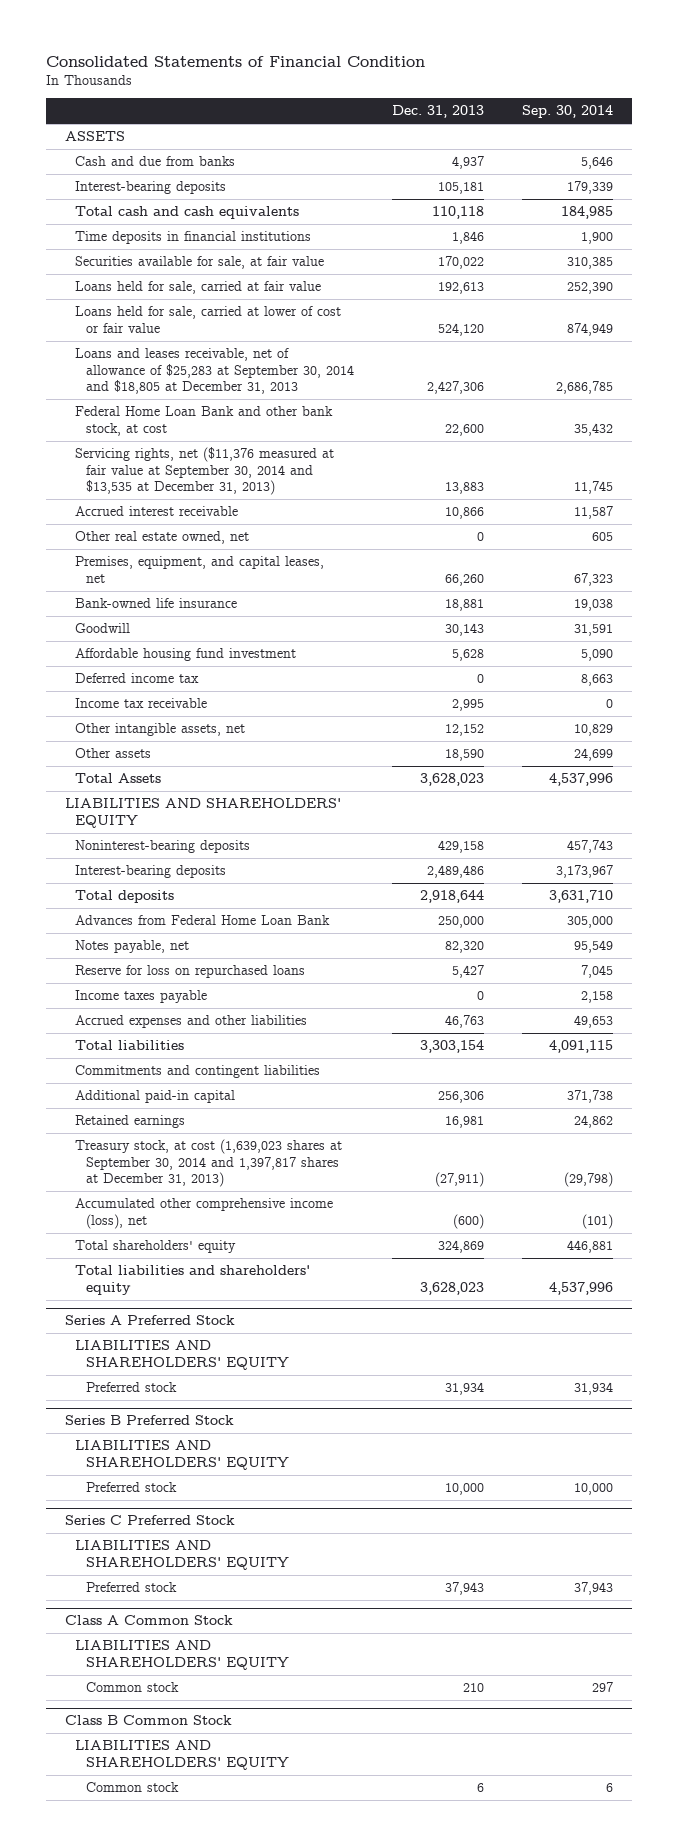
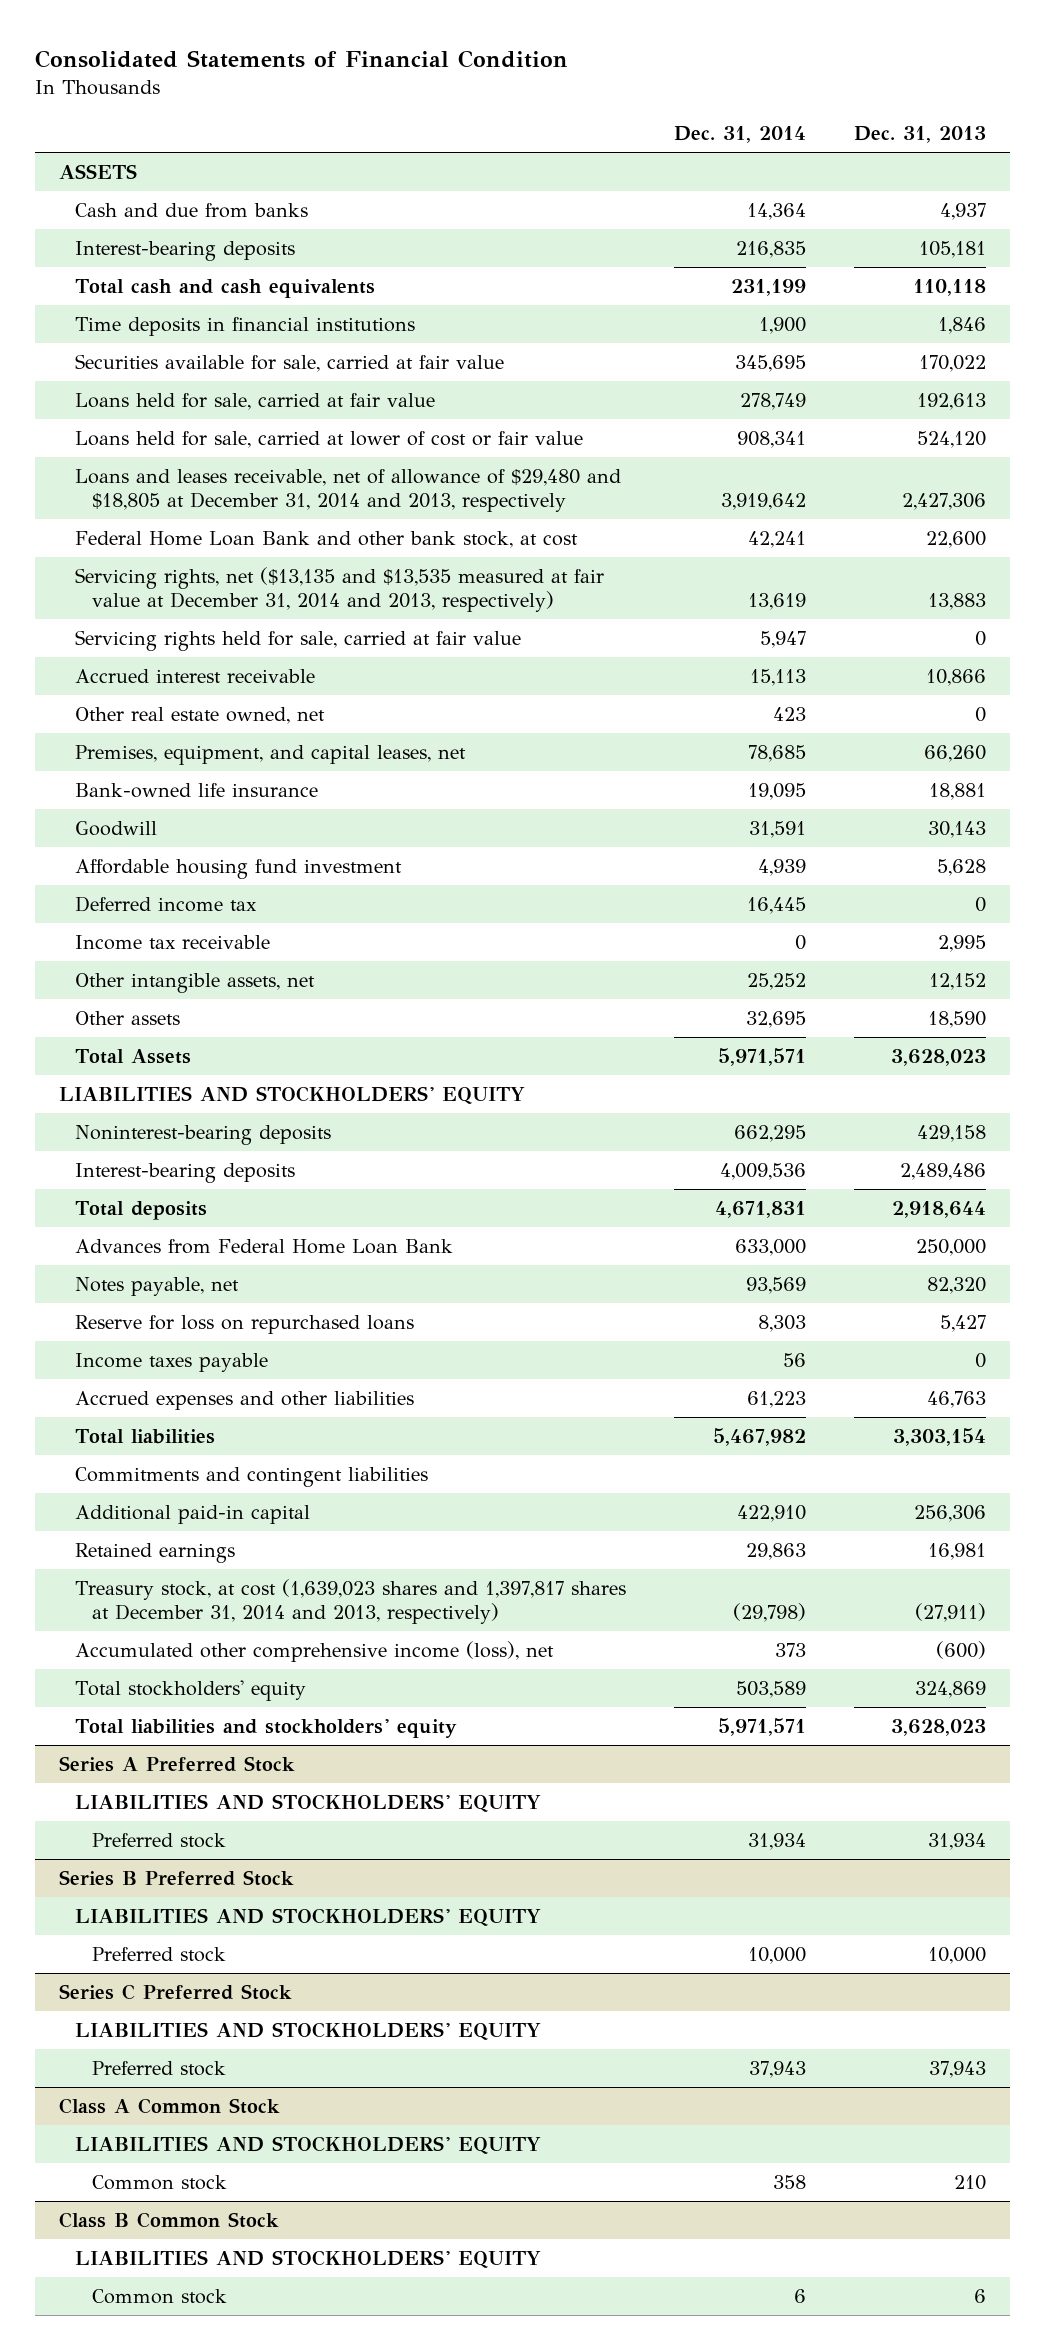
- | Dec. 31, 2013 | Sep. 30, 2014
+ | Dec. 31, 2014 | Dec. 31, 2013
- Securities available for sale, at fair value | 170,022 | 310,385
+ Securities available for sale, carried at fair value | 345,695 | 170,022
- Loans and leases receivable, net of allowance of $25,283 at September 30, 2014 and $18,805 at December 31, 2013 | 2,427,306 | 2,686,785
+ Loans and leases receivable, net of allowance of $29,480 and $18,805 at December 31, 2014 and 2013, respectively | 3,919,642 | 2,427,306
- Servicing rights, net ($11,376 measured at fair value at September 30, 2014 and $13,535 at December 31, 2013) | 13,883 | 11,745
+ Servicing rights, net ($13,135 and $13,535 measured at fair value at December 31, 2014 and 2013, respectively) | 13,619 | 13,883
+ Servicing rights held for sale, carried at fair value | 5,947 | 0
- LIABILITIES AND SHAREHOLDERS' EQUITY
+ LIABILITIES AND STOCKHOLDERS' EQUITY
- Treasury stock, at cost (1,639,023 shares at September 30, 2014 and 1,397,817 shares at December 31, 2013) | (27,911) | (29,798)
+ Treasury stock, at cost (1,639,023 shares and 1,397,817 shares at December 31, 2014 and 2013, respectively) | (29,798) | (27,911)
- Total shareholders' equity | 324,869 | 446,881
- Total liabilities and shareholders' equity | 3,628,023 | 4,537,996
+ Total stockholders' equity | 503,589 | 324,869
+ Total liabilities and stockholders' equity | 5,971,571 | 3,628,023
@ Series A Preferred Stock
- LIABILITIES AND SHAREHOLDERS' EQUITY
+ LIABILITIES AND STOCKHOLDERS' EQUITY
@ Series B Preferred Stock
- LIABILITIES AND SHAREHOLDERS' EQUITY
+ LIABILITIES AND STOCKHOLDERS' EQUITY
@ Series C Preferred Stock
- LIABILITIES AND SHAREHOLDERS' EQUITY
+ LIABILITIES AND STOCKHOLDERS' EQUITY
@ Class A Common Stock
- LIABILITIES AND SHAREHOLDERS' EQUITY
+ LIABILITIES AND STOCKHOLDERS' EQUITY
@ Class B Common Stock
- LIABILITIES AND SHAREHOLDERS' EQUITY
+ LIABILITIES AND STOCKHOLDERS' EQUITY

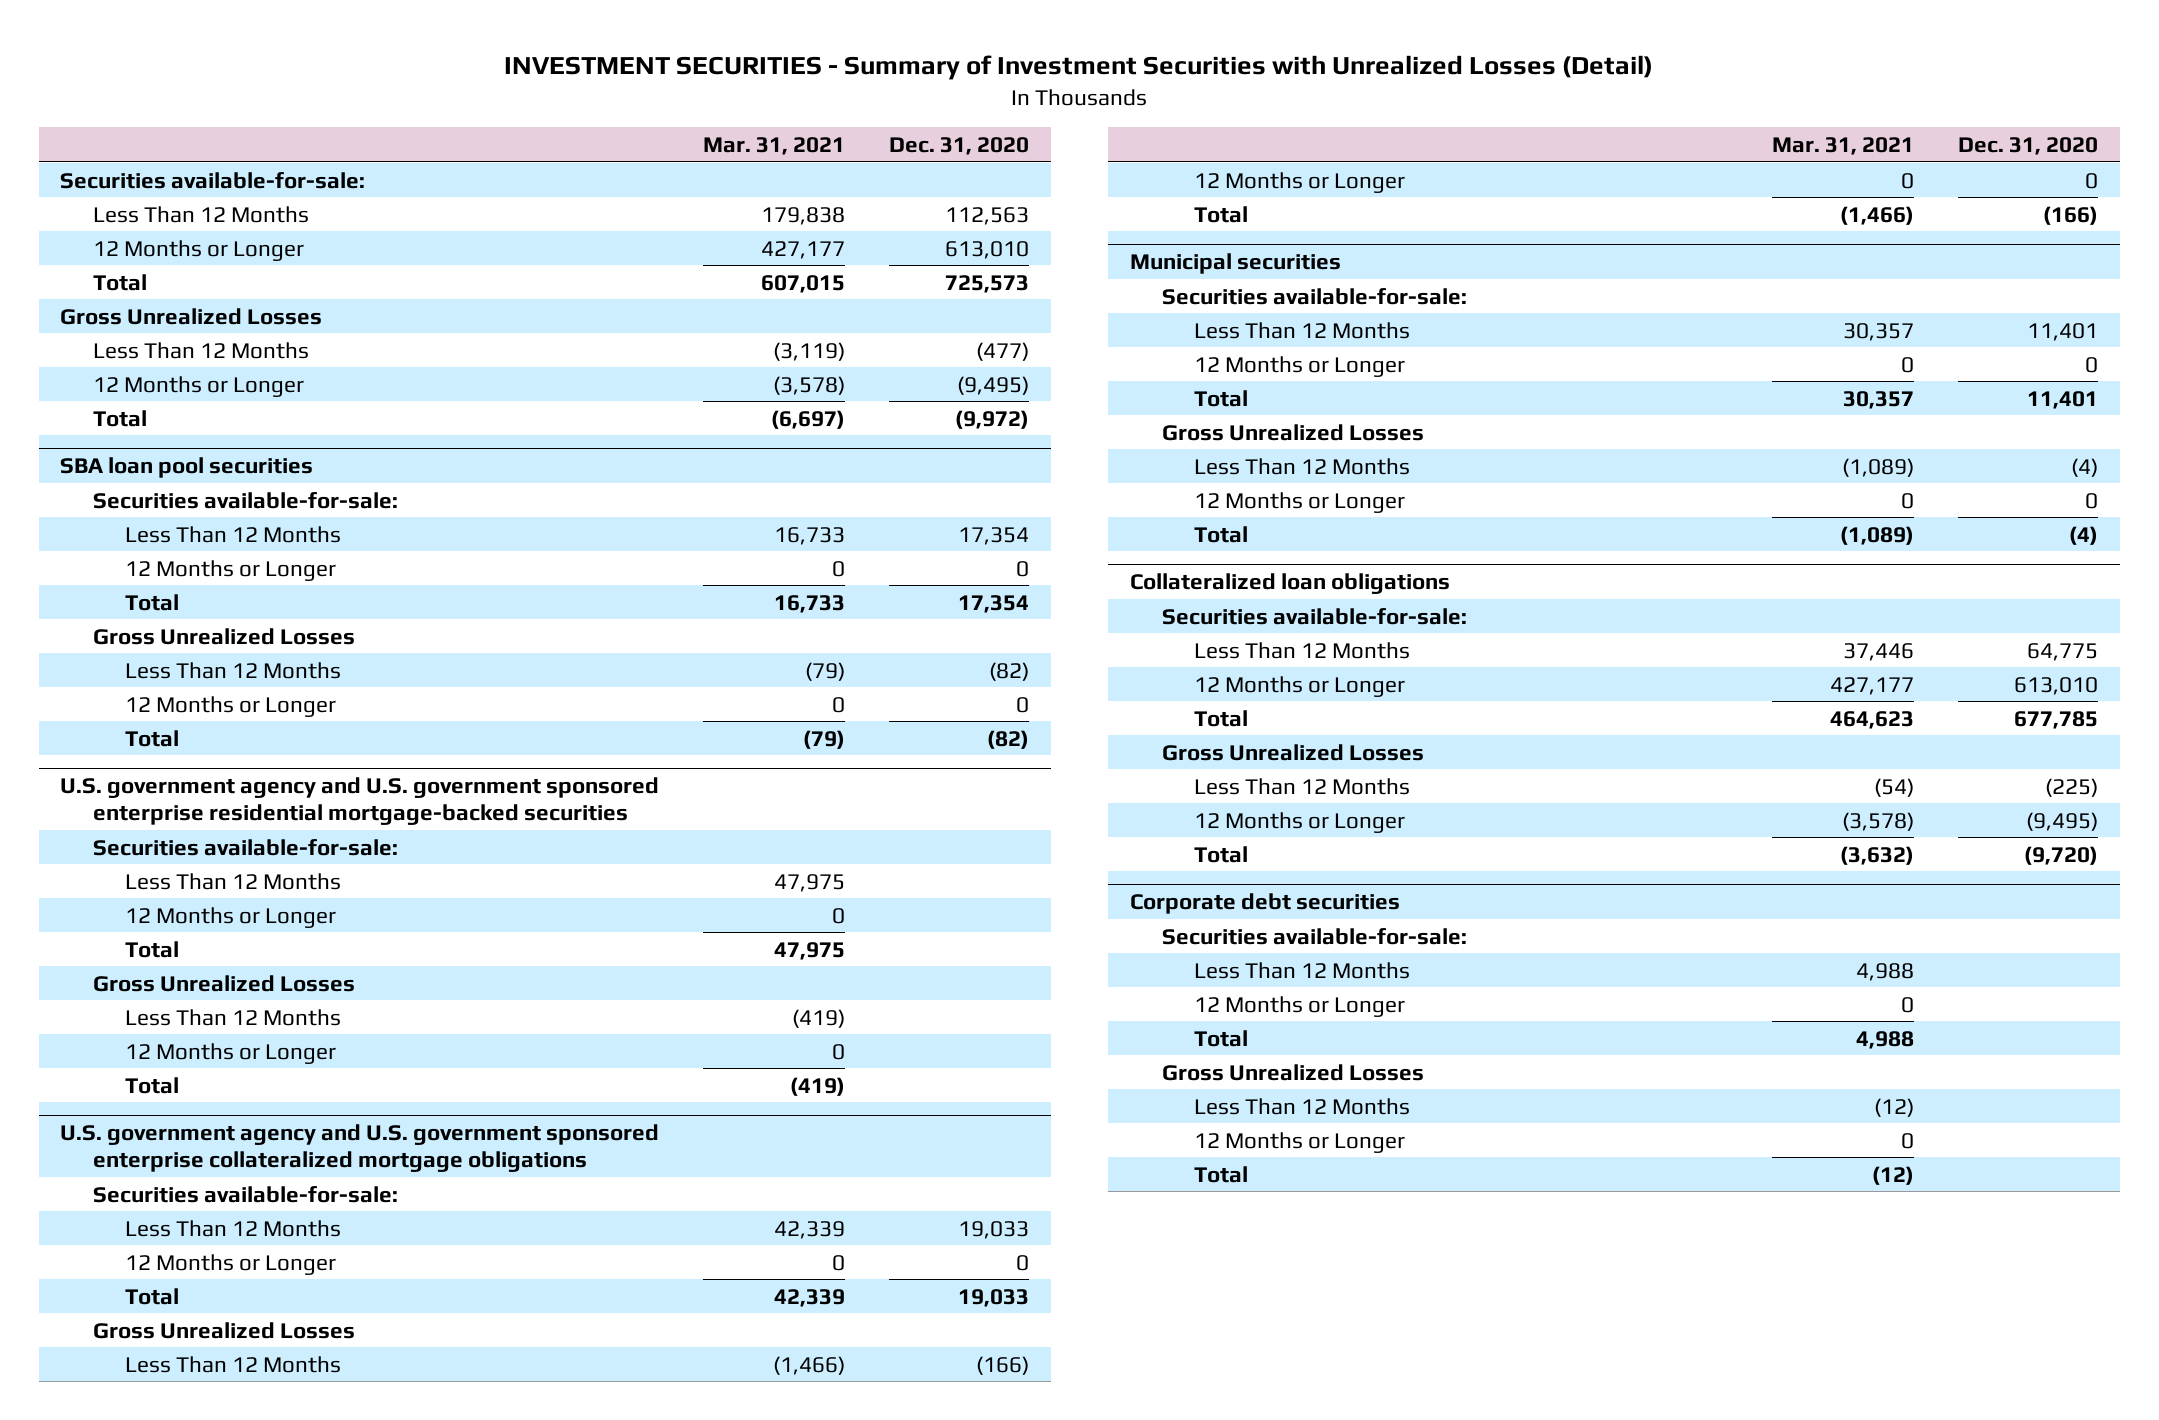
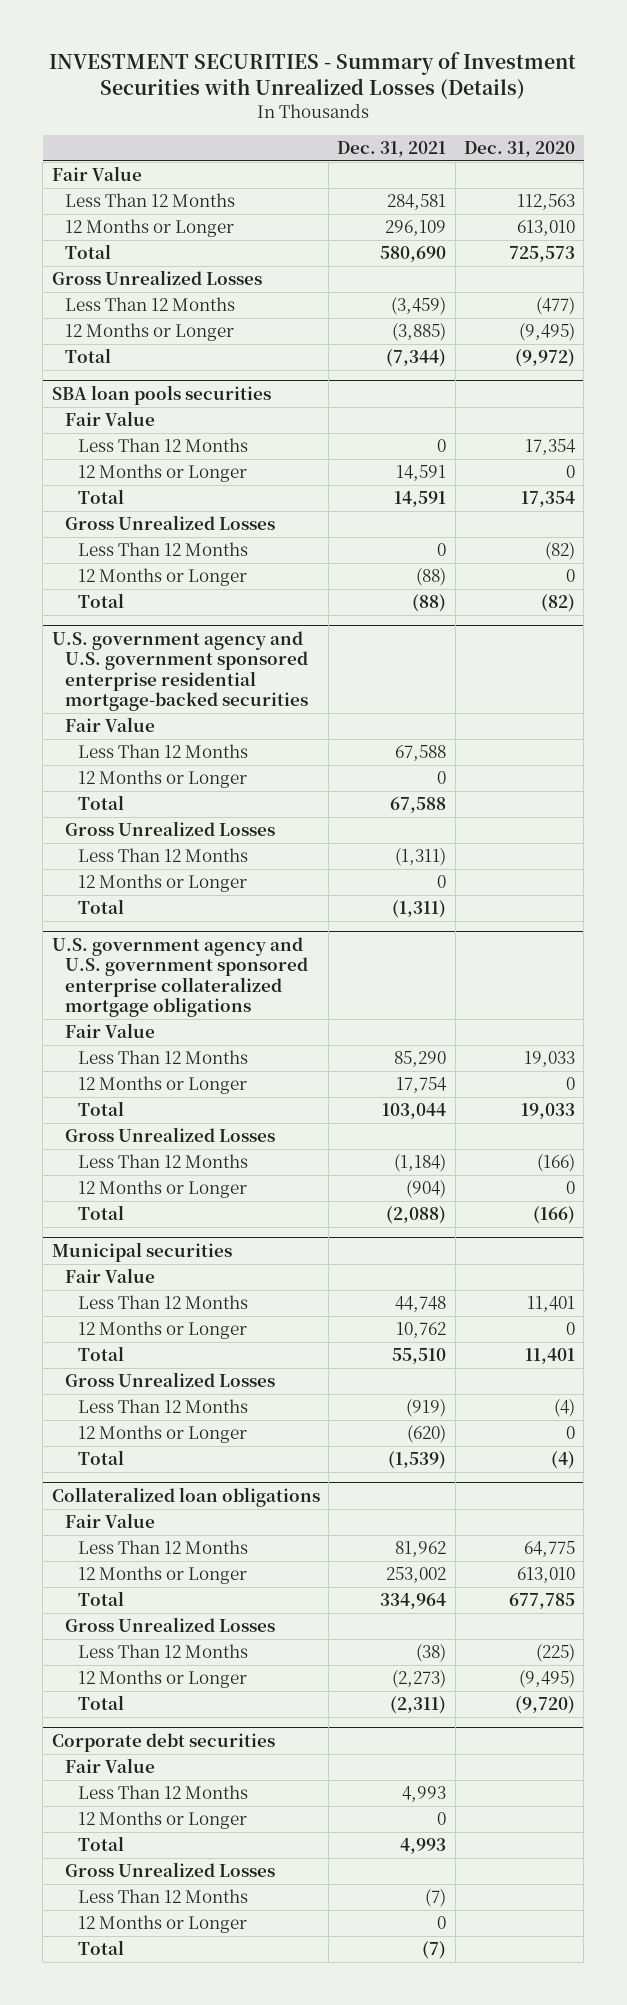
- INVESTMENT SECURITIES - Summary of Investment Securities with Unrealized Losses (Detail)
+ INVESTMENT SECURITIES - Summary of Investment Securities with Unrealized Losses (Details)
- | Mar. 31, 2021 | Dec. 31, 2020
+ | Dec. 31, 2021 | Dec. 31, 2020
- Securities available-for-sale:
+ Fair Value
- SBA loan pool securities
- Securities available-for-sale:
+ SBA loan pools securities
+ Fair Value
@ U.S. government agency and U.S. government sponsored enterprise residential mortgage-backed securities
- Securities available-for-sale:
+ Fair Value
@ U.S. government agency and U.S. government sponsored enterprise collateralized mortgage obligations
- Securities available-for-sale:
+ Fair Value
@ Municipal securities
- Securities available-for-sale:
+ Fair Value
@ Collateralized loan obligations
- Securities available-for-sale:
+ Fair Value
@ Corporate debt securities
- Securities available-for-sale:
+ Fair Value

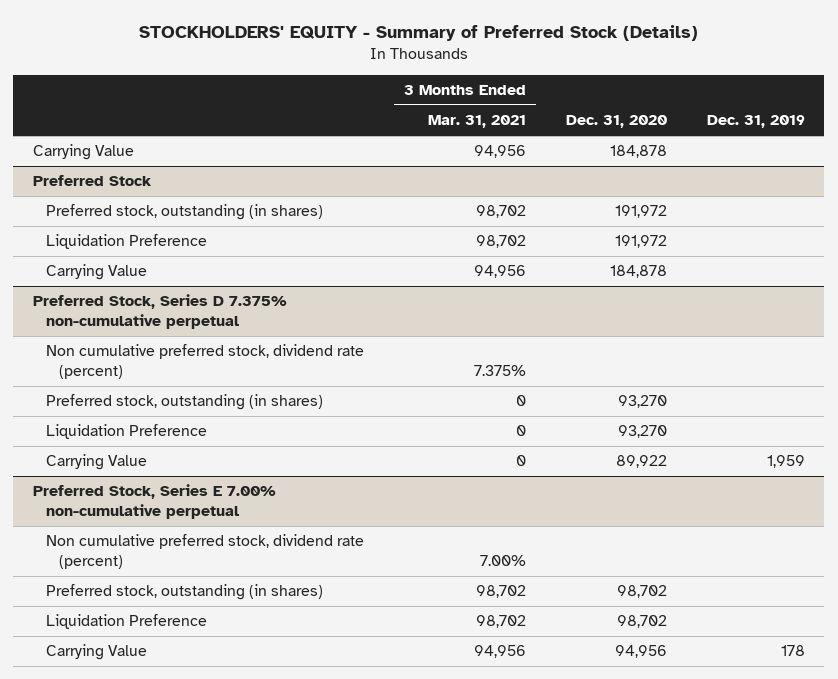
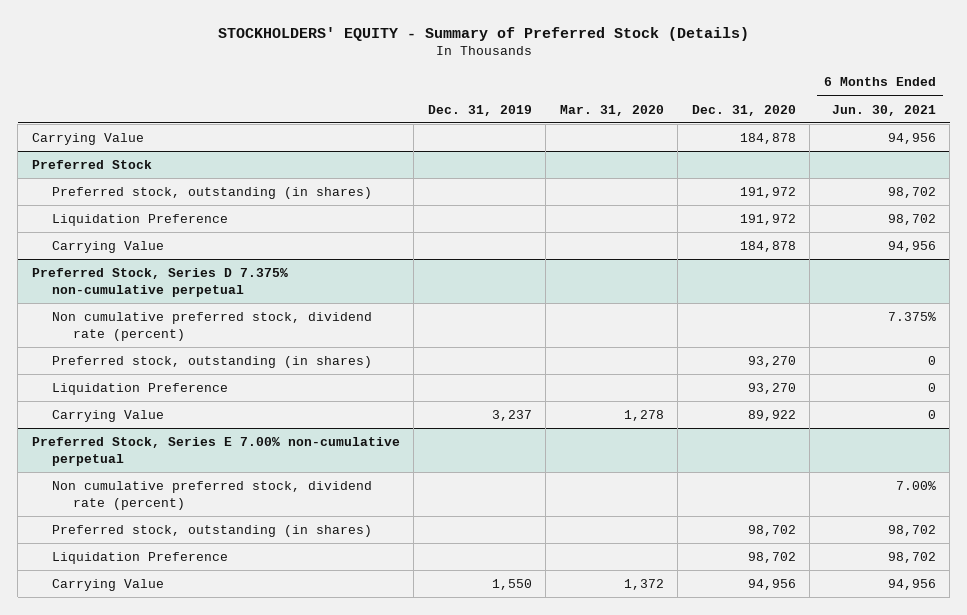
- | 3 Months Ended Mar. 31, 2021 | Dec. 31, 2020 | Dec. 31, 2019
+ | Dec. 31, 2019 | Mar. 31, 2020 | Dec. 31, 2020 | 6 Months Ended Jun. 30, 2021
@ Preferred Stock, Series D 7.375% non-cumulative perpetual
- Carrying Value | 0 | 89,922 | 1,959
+ Carrying Value | 3,237 | 1,278 | 89,922 | 0
@ Preferred Stock, Series E 7.00% non-cumulative perpetual
- Carrying Value | 94,956 | 94,956 | 178
+ Carrying Value | 1,550 | 1,372 | 94,956 | 94,956

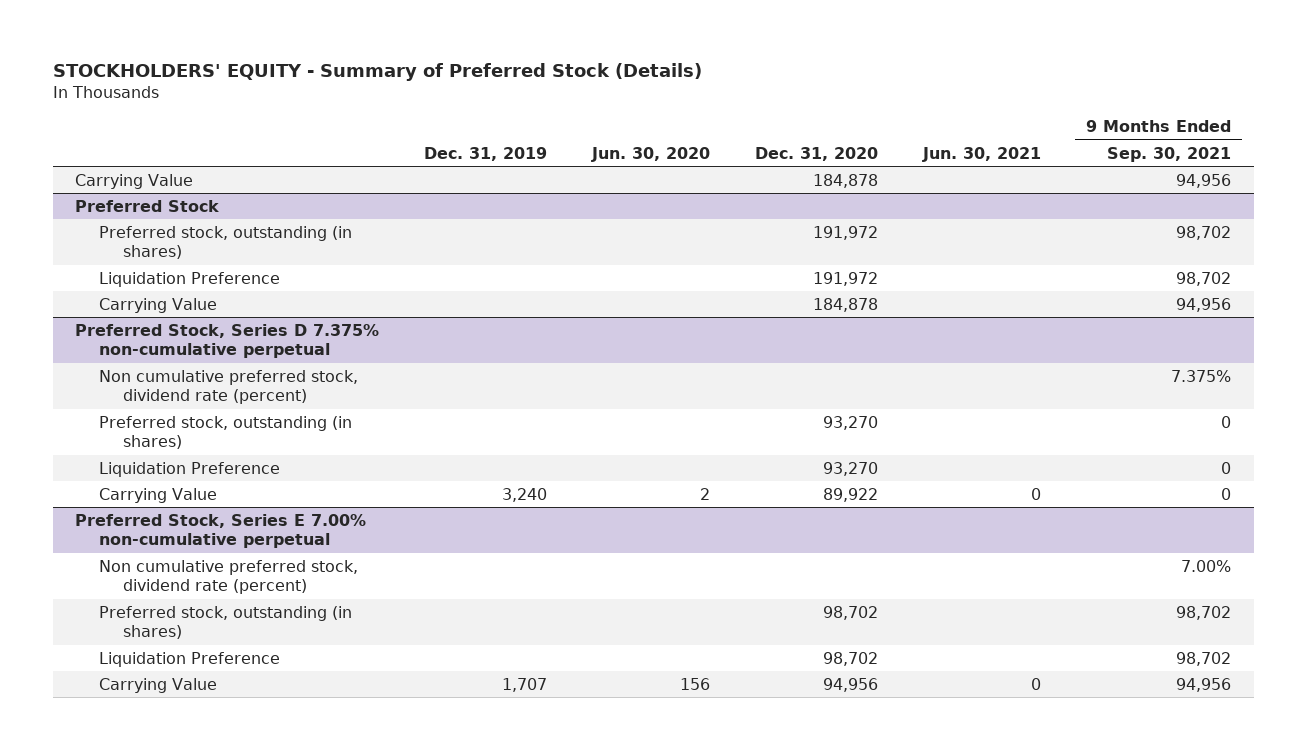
- | Dec. 31, 2019 | Mar. 31, 2020 | Dec. 31, 2020 | 6 Months Ended Jun. 30, 2021
+ | Dec. 31, 2019 | Jun. 30, 2020 | Dec. 31, 2020 | Jun. 30, 2021 | 9 Months Ended Sep. 30, 2021
@ Preferred Stock, Series D 7.375% non-cumulative perpetual
- Carrying Value | 3,237 | 1,278 | 89,922 | 0
+ Carrying Value | 3,240 | 2 | 89,922 | 0 | 0
@ Preferred Stock, Series E 7.00% non-cumulative perpetual
- Carrying Value | 1,550 | 1,372 | 94,956 | 94,956
+ Carrying Value | 1,707 | 156 | 94,956 | 0 | 94,956

